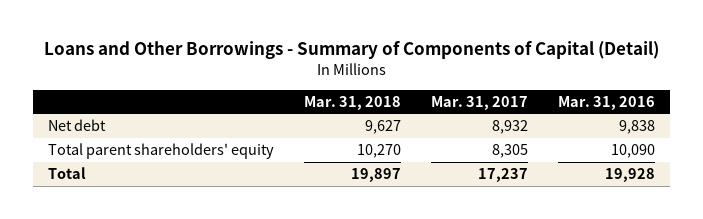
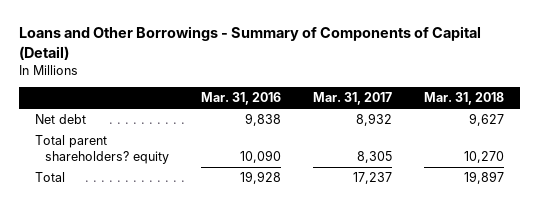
- | Mar. 31, 2018 | Mar. 31, 2017 | Mar. 31, 2016
+ | Mar. 31, 2016 | Mar. 31, 2017 | Mar. 31, 2018
- Total parent shareholders' equity | 10,270 | 8,305 | 10,090
+ Total parent shareholders? equity | 10,090 | 8,305 | 10,270

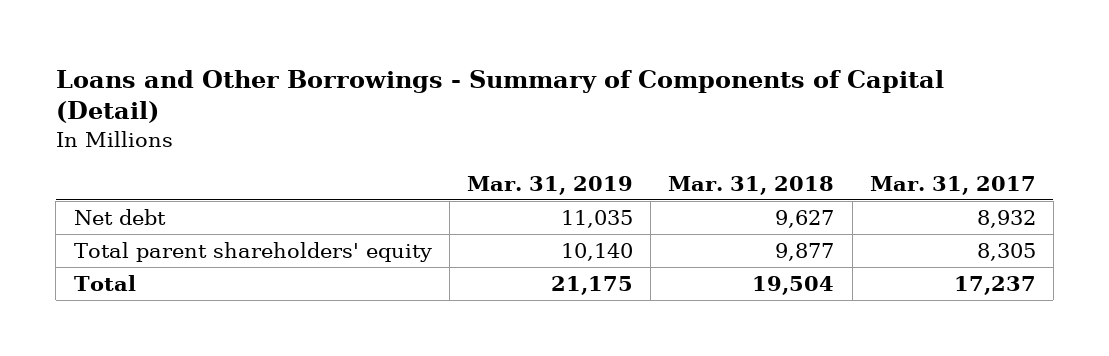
- | Mar. 31, 2016 | Mar. 31, 2017 | Mar. 31, 2018
+ | Mar. 31, 2019 | Mar. 31, 2018 | Mar. 31, 2017
- Total parent shareholders? equity | 10,090 | 8,305 | 10,270
- Total | 19,928 | 17,237 | 19,897
+ Total parent shareholders' equity | 10,140 | 9,877 | 8,305
+ Total | 21,175 | 19,504 | 17,237

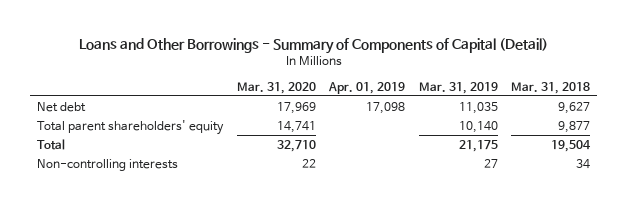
- | Mar. 31, 2019 | Mar. 31, 2018 | Mar. 31, 2017
+ | Mar. 31, 2020 | Apr. 01, 2019 | Mar. 31, 2019 | Mar. 31, 2018
+ Non-controlling interests | 22 | | 27 | 34

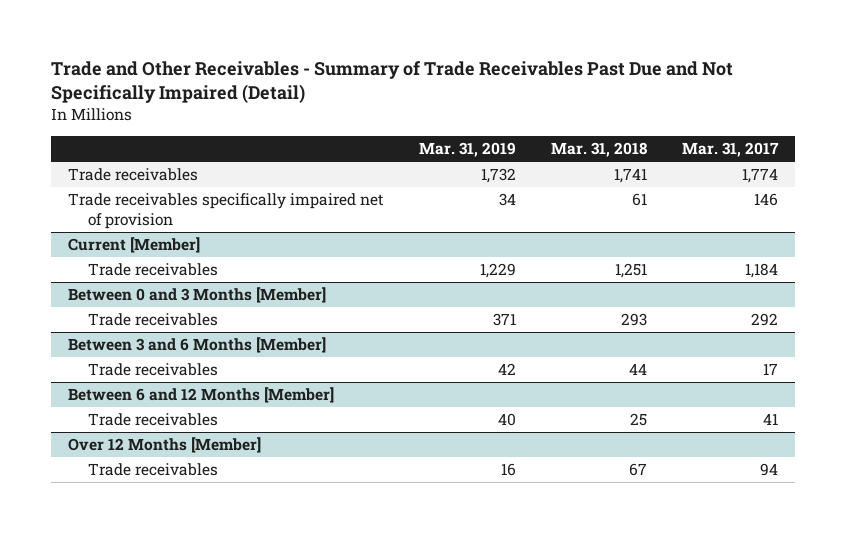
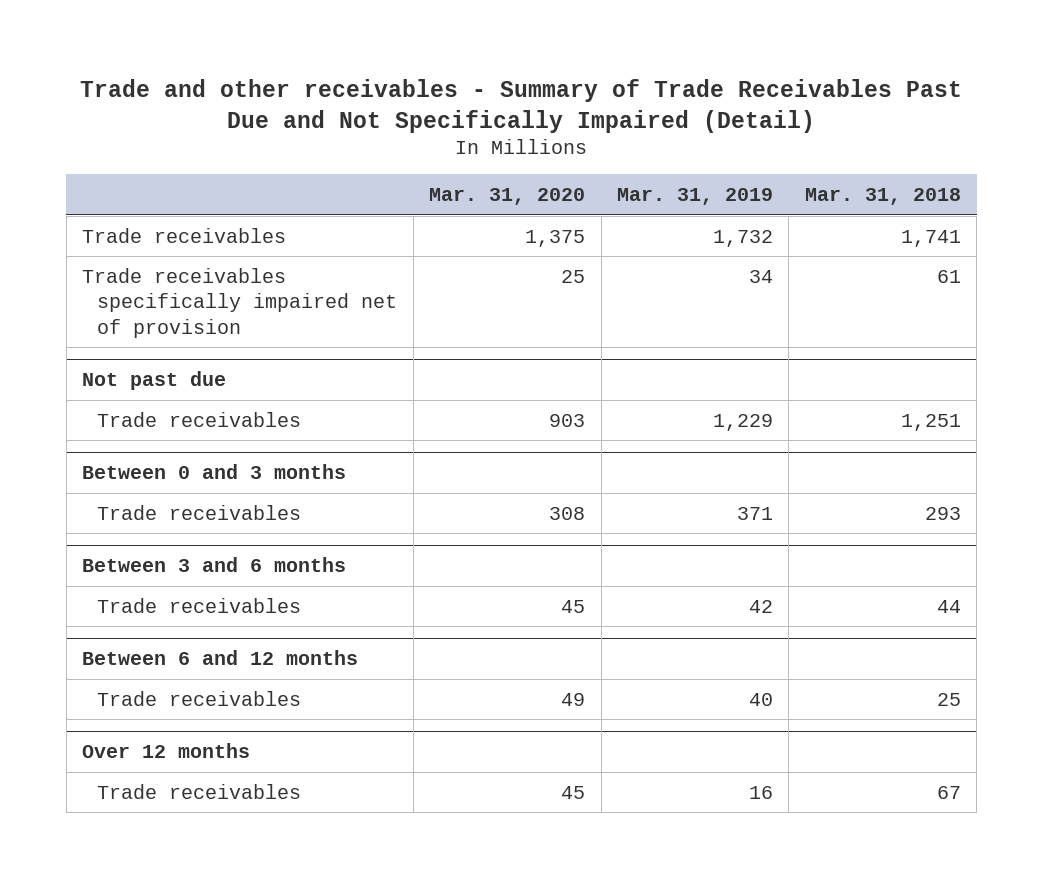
- Trade and Other Receivables - Summary of Trade Receivables Past Due and Not Specifically Impaired (Detail)
+ Trade and other receivables - Summary of Trade Receivables Past Due and Not Specifically Impaired (Detail)
- | Mar. 31, 2019 | Mar. 31, 2018 | Mar. 31, 2017
+ | Mar. 31, 2020 | Mar. 31, 2019 | Mar. 31, 2018
- Current [Member]
+ Not past due
- Between 0 and 3 Months [Member]
+ Between 0 and 3 months
- Between 3 and 6 Months [Member]
+ Between 3 and 6 months
- Between 6 and 12 Months [Member]
+ Between 6 and 12 months
- Over 12 Months [Member]
+ Over 12 months

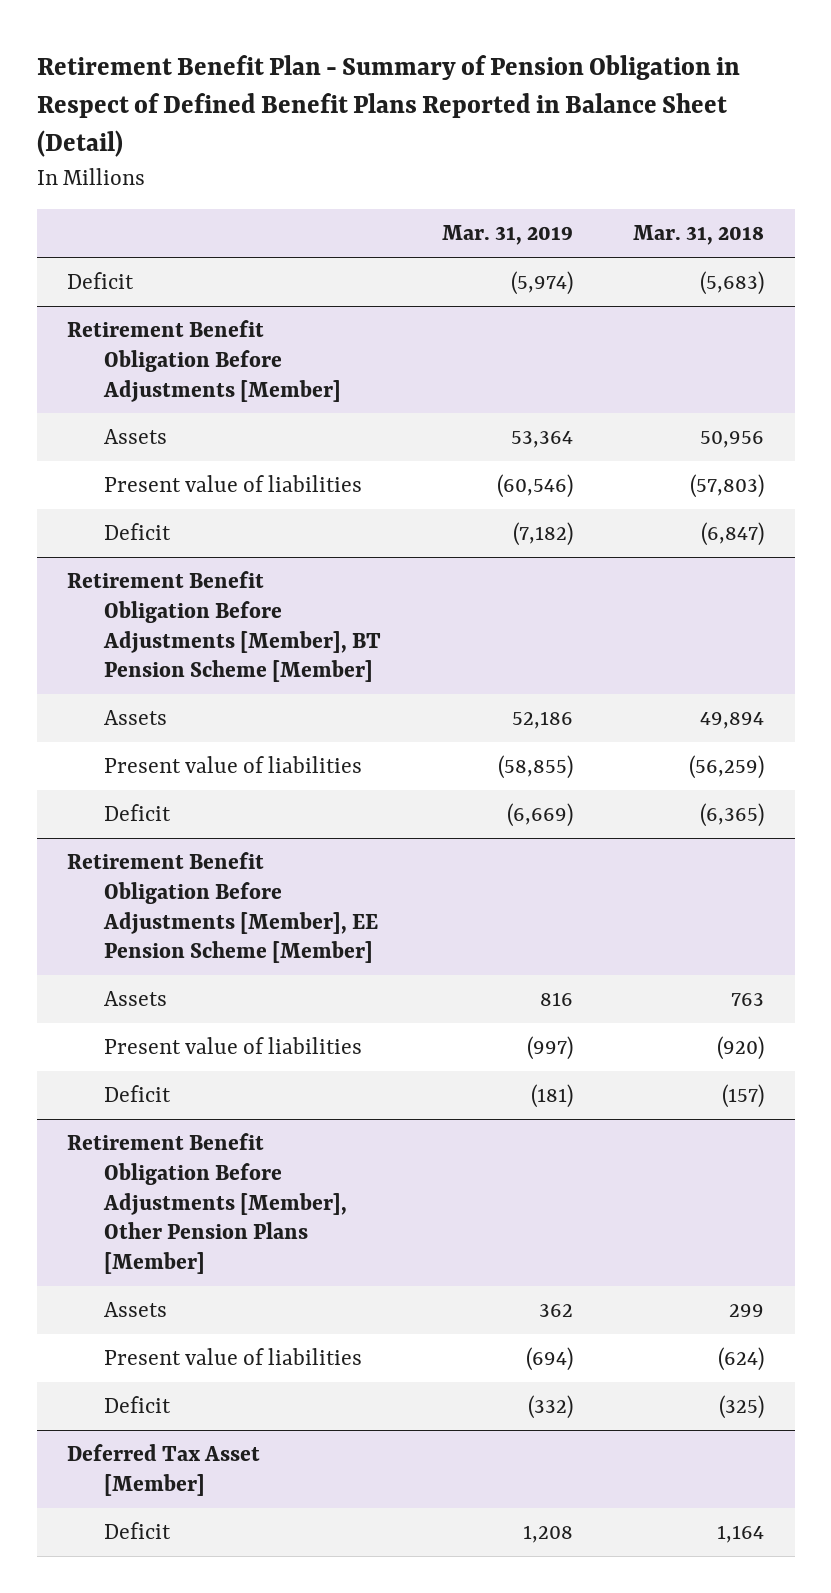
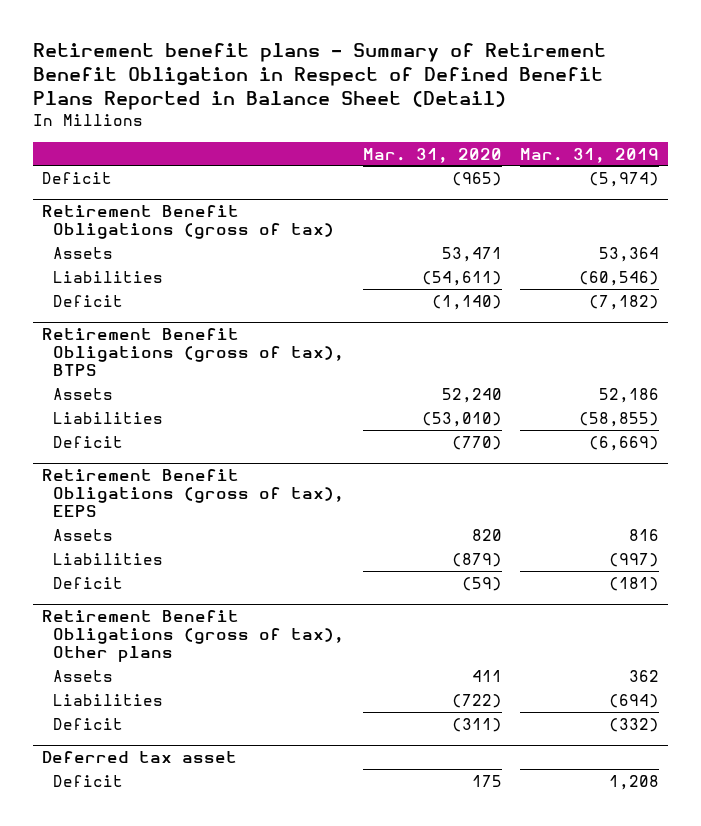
- Retirement Benefit Plan - Summary of Pension Obligation in Respect of Defined Benefit Plans Reported in Balance Sheet (Detail)
+ Retirement benefit plans - Summary of Retirement Benefit Obligation in Respect of Defined Benefit Plans Reported in Balance Sheet (Detail)
- | Mar. 31, 2019 | Mar. 31, 2018
+ | Mar. 31, 2020 | Mar. 31, 2019
- Retirement Benefit Obligation Before Adjustments [Member]
+ Retirement Benefit Obligations (gross of tax)
- Present value of liabilities | (60,546) | (57,803)
+ Liabilities | (54,611) | (60,546)
- Retirement Benefit Obligation Before Adjustments [Member], BT Pension Scheme [Member]
+ Retirement Benefit Obligations (gross of tax), BTPS
- Present value of liabilities | (58,855) | (56,259)
+ Liabilities | (53,010) | (58,855)
- Retirement Benefit Obligation Before Adjustments [Member], EE Pension Scheme [Member]
+ Retirement Benefit Obligations (gross of tax), EEPS
- Present value of liabilities | (997) | (920)
+ Liabilities | (879) | (997)
- Retirement Benefit Obligation Before Adjustments [Member], Other Pension Plans [Member]
+ Retirement Benefit Obligations (gross of tax), Other plans
- Present value of liabilities | (694) | (624)
+ Liabilities | (722) | (694)
- Deferred Tax Asset [Member]
+ Deferred tax asset

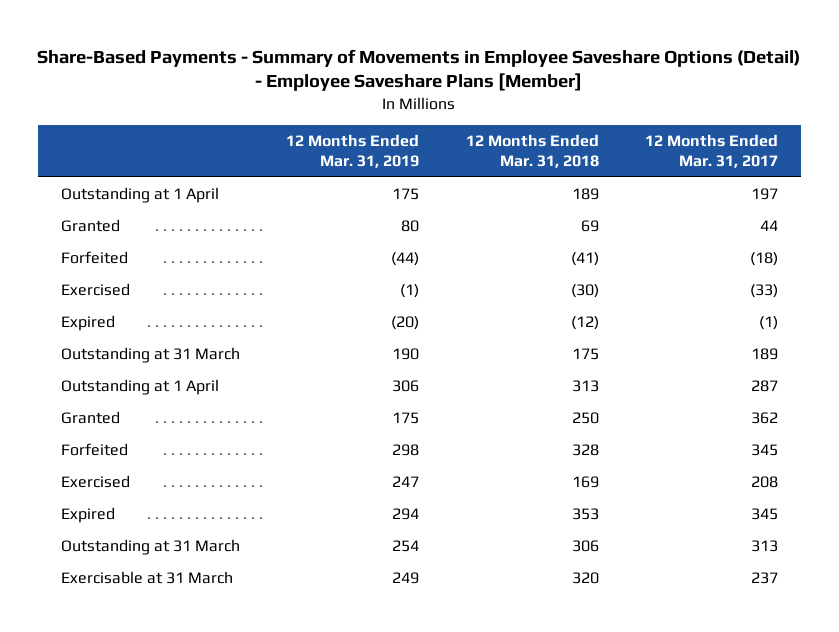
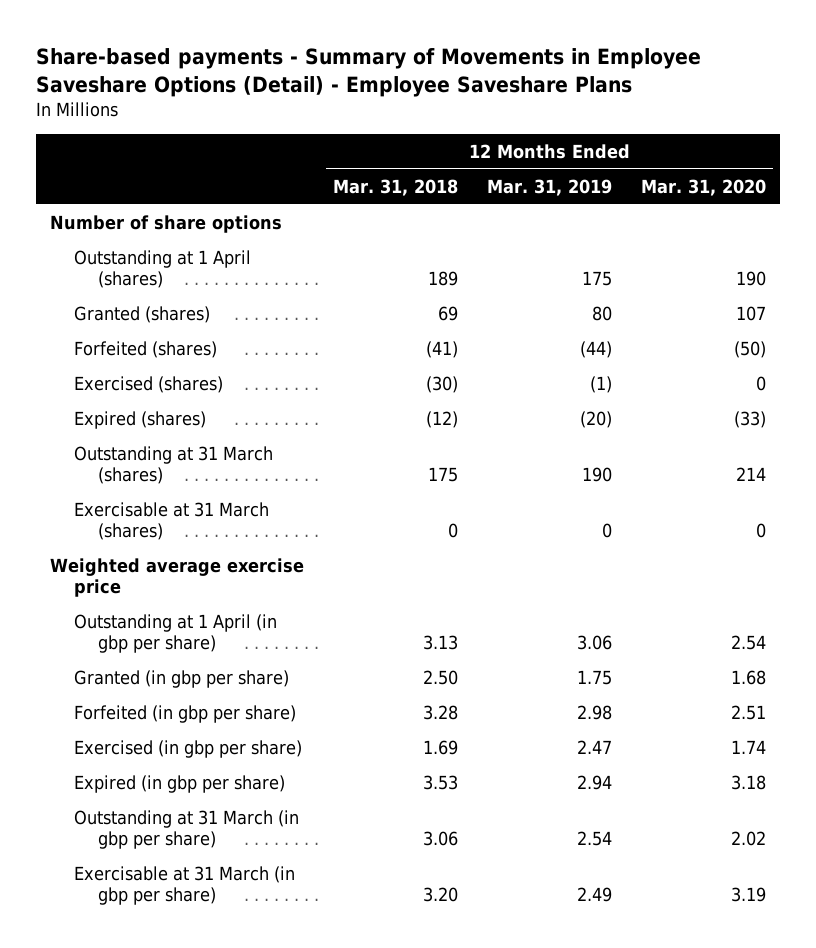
- Share-Based Payments - Summary of Movements in Employee Saveshare Options (Detail) - Employee Saveshare Plans [Member]
+ Share-based payments - Summary of Movements in Employee Saveshare Options (Detail) - Employee Saveshare Plans
- | 12 Months Ended Mar. 31, 2019 | 12 Months Ended Mar. 31, 2018 | 12 Months Ended Mar. 31, 2017
+ | 12 Months Ended Mar. 31, 2018 | 12 Months Ended Mar. 31, 2019 | 12 Months Ended Mar. 31, 2020
- Outstanding at 1 April | 175 | 189 | 197
- Granted | 80 | 69 | 44
- Forfeited | (44) | (41) | (18)
- Exercised | (1) | (30) | (33)
- Expired | (20) | (12) | (1)
- Outstanding at 31 March | 190 | 175 | 189
- Outstanding at 1 April | 306 | 313 | 287
- Granted | 175 | 250 | 362
- Forfeited | 298 | 328 | 345
- Exercised | 247 | 169 | 208
- Expired | 294 | 353 | 345
- Outstanding at 31 March | 254 | 306 | 313
- Exercisable at 31 March | 249 | 320 | 237
+ Number of share options
+ Outstanding at 1 April (shares) | 189 | 175 | 190
+ Granted (shares) | 69 | 80 | 107
+ Forfeited (shares) | (41) | (44) | (50)
+ Exercised (shares) | (30) | (1) | 0
+ Expired (shares) | (12) | (20) | (33)
+ Outstanding at 31 March (shares) | 175 | 190 | 214
+ Exercisable at 31 March (shares) | 0 | 0 | 0
+ Weighted average exercise price
+ Outstanding at 1 April (in gbp per share) | 3.13 | 3.06 | 2.54
+ Granted (in gbp per share) | 2.50 | 1.75 | 1.68
+ Forfeited (in gbp per share) | 3.28 | 2.98 | 2.51
+ Exercised (in gbp per share) | 1.69 | 2.47 | 1.74
+ Expired (in gbp per share) | 3.53 | 2.94 | 3.18
+ Outstanding at 31 March (in gbp per share) | 3.06 | 2.54 | 2.02
+ Exercisable at 31 March (in gbp per share) | 3.20 | 2.49 | 3.19

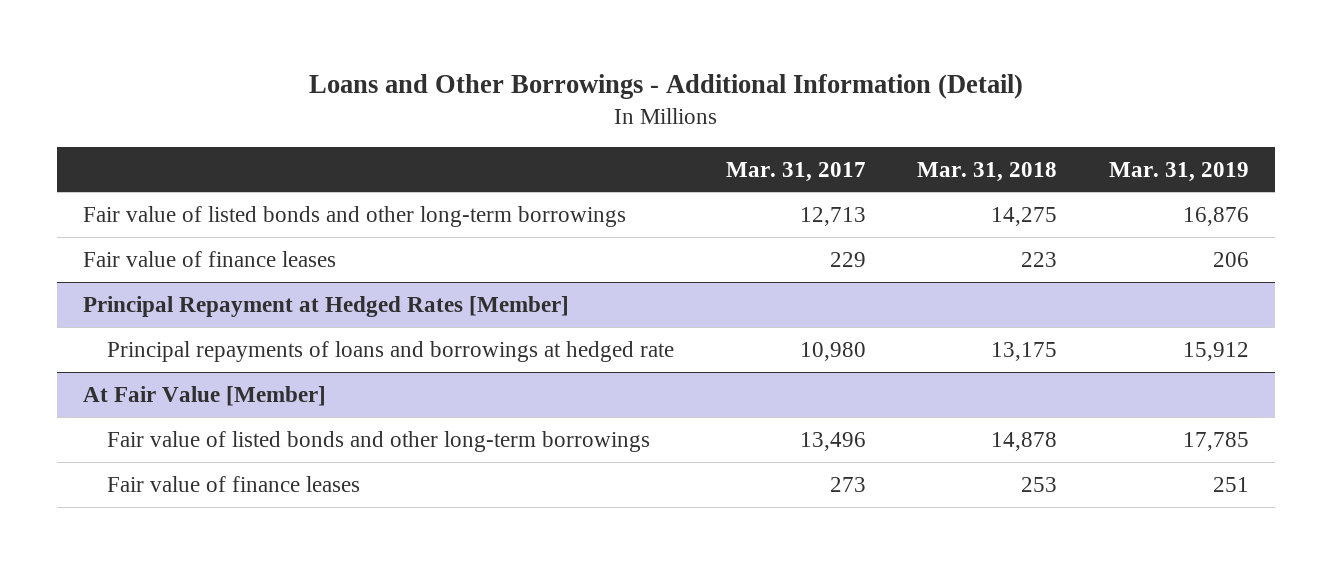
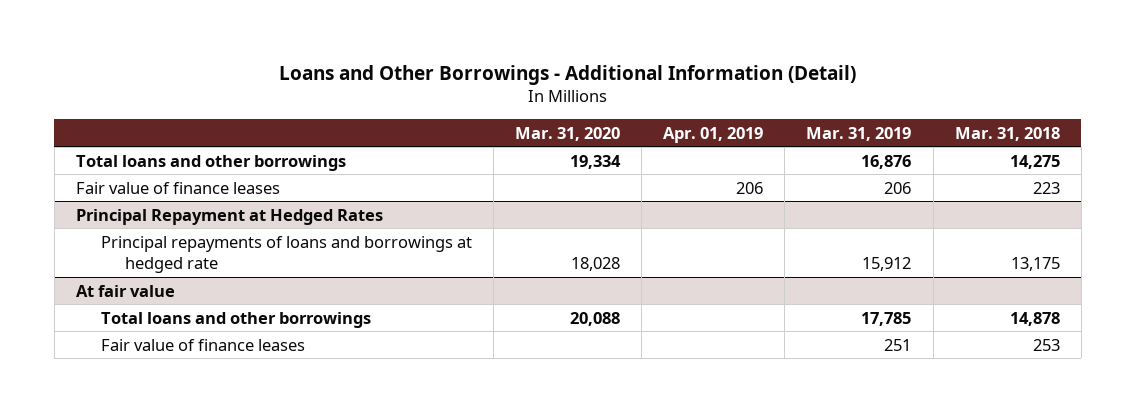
- | Mar. 31, 2017 | Mar. 31, 2018 | Mar. 31, 2019
+ | Mar. 31, 2020 | Apr. 01, 2019 | Mar. 31, 2019 | Mar. 31, 2018
- Fair value of listed bonds and other long-term borrowings | 12,713 | 14,275 | 16,876
+ Total loans and other borrowings | 19,334 | | 16,876 | 14,275
- Principal Repayment at Hedged Rates [Member]
+ Principal Repayment at Hedged Rates
- At Fair Value [Member]
- Fair value of listed bonds and other long-term borrowings | 13,496 | 14,878 | 17,785
+ At fair value
+ Total loans and other borrowings | 20,088 | | 17,785 | 14,878

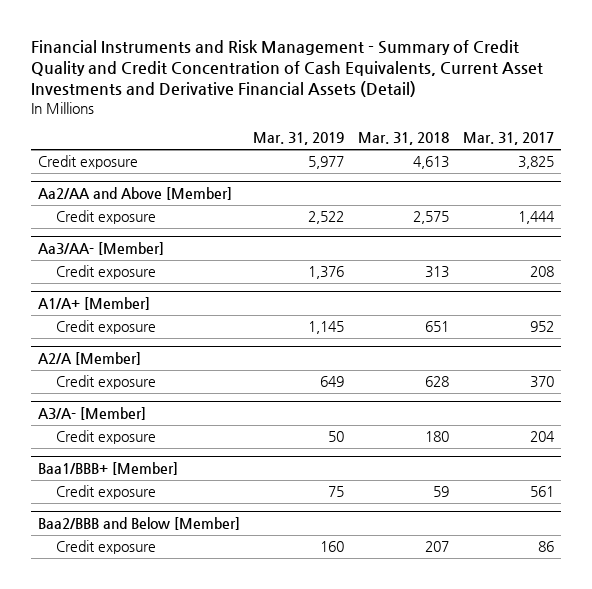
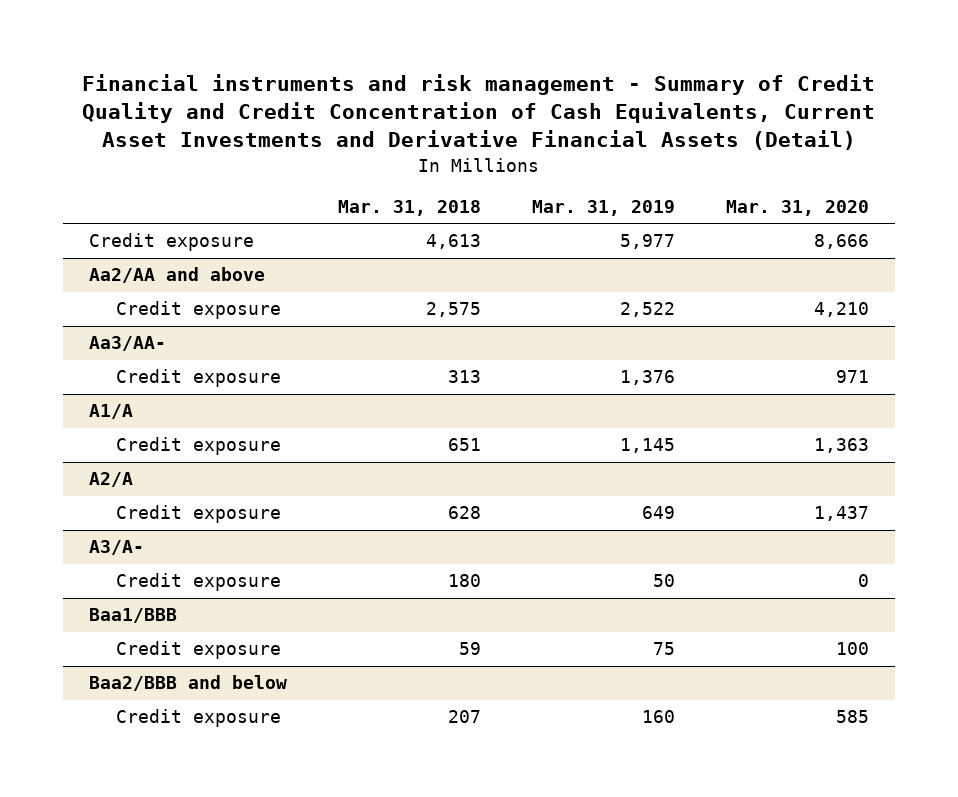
- Financial Instruments and Risk Management - Summary of Credit Quality and Credit Concentration of Cash Equivalents, Current Asset Investments and Derivative Financial Assets (Detail)
+ Financial instruments and risk management - Summary of Credit Quality and Credit Concentration of Cash Equivalents, Current Asset Investments and Derivative Financial Assets (Detail)
- | Mar. 31, 2019 | Mar. 31, 2018 | Mar. 31, 2017
+ | Mar. 31, 2018 | Mar. 31, 2019 | Mar. 31, 2020
- Aa2/AA and Above [Member]
+ Aa2/AA and above
- Aa3/AA- [Member]
+ Aa3/AA-
- A1/A+ [Member]
+ A1/A
- A2/A [Member]
+ A2/A
- A3/A- [Member]
+ A3/A-
- Baa1/BBB+ [Member]
+ Baa1/BBB
- Baa2/BBB and Below [Member]
+ Baa2/BBB and below

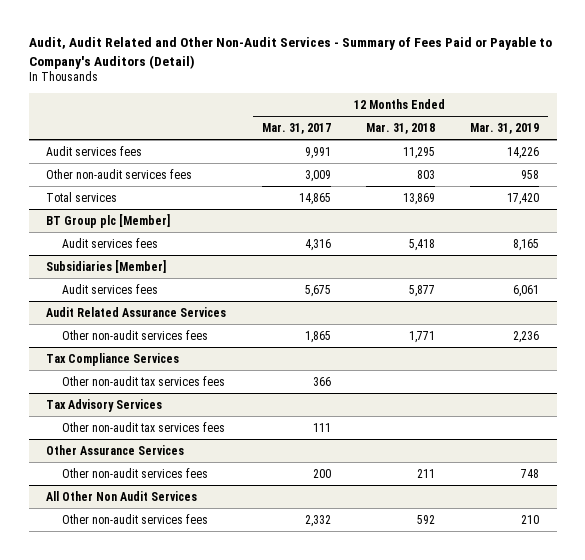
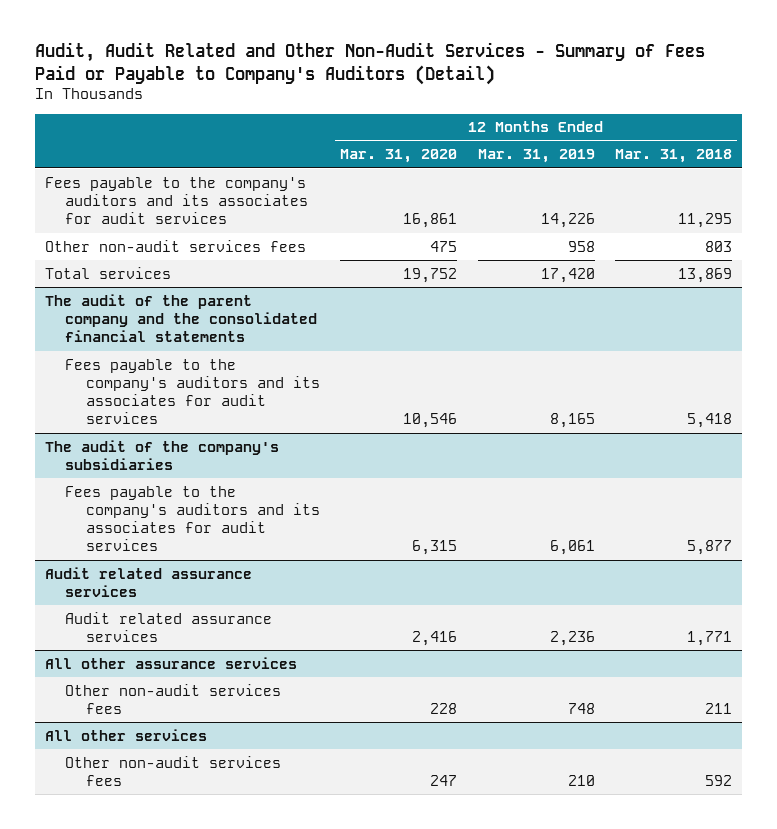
- | 12 Months Ended Mar. 31, 2017 | 12 Months Ended Mar. 31, 2018 | 12 Months Ended Mar. 31, 2019
+ | 12 Months Ended Mar. 31, 2020 | 12 Months Ended Mar. 31, 2019 | 12 Months Ended Mar. 31, 2018
- Audit services fees | 9,991 | 11,295 | 14,226
+ Fees payable to the company's auditors and its associates for audit services | 16,861 | 14,226 | 11,295
- BT Group plc [Member]
- Audit services fees | 4,316 | 5,418 | 8,165
- Subsidiaries [Member]
- Audit services fees | 5,675 | 5,877 | 6,061
- Audit Related Assurance Services
- Other non-audit services fees | 1,865 | 1,771 | 2,236
- Tax Compliance Services
- Other non-audit tax services fees | 366 | |
- Tax Advisory Services
- Other non-audit tax services fees | 111 | |
- Other Assurance Services
+ The audit of the parent company and the consolidated financial statements
+ Fees payable to the company's auditors and its associates for audit services | 10,546 | 8,165 | 5,418
+ The audit of the company's subsidiaries
+ Fees payable to the company's auditors and its associates for audit services | 6,315 | 6,061 | 5,877
+ Audit related assurance services
+ Audit related assurance services | 2,416 | 2,236 | 1,771
+ All other assurance services
- All Other Non Audit Services
+ All other services

